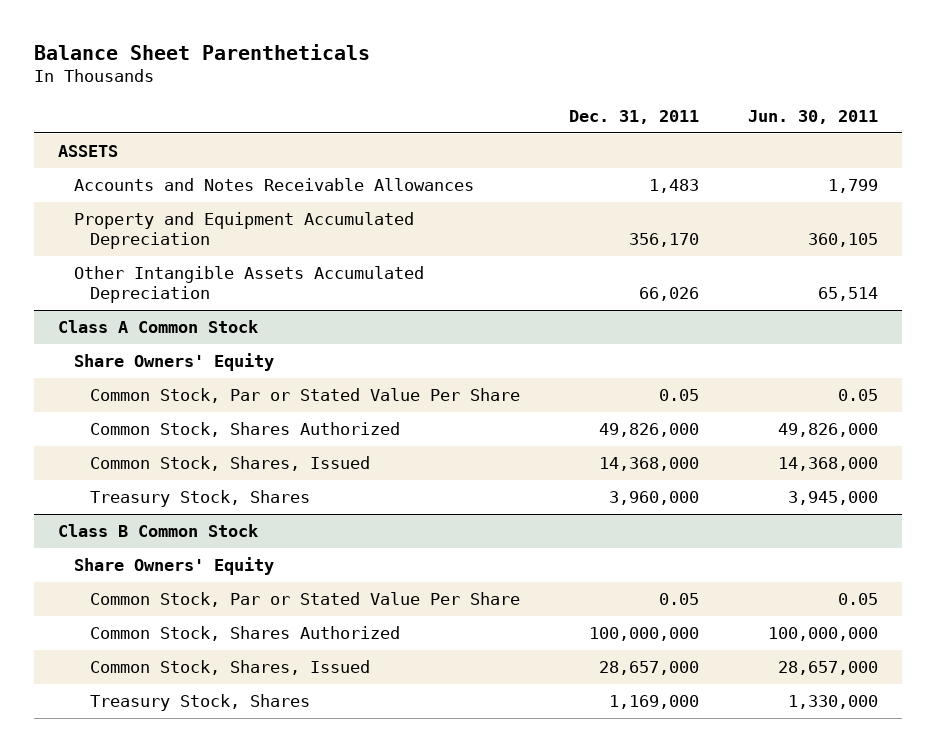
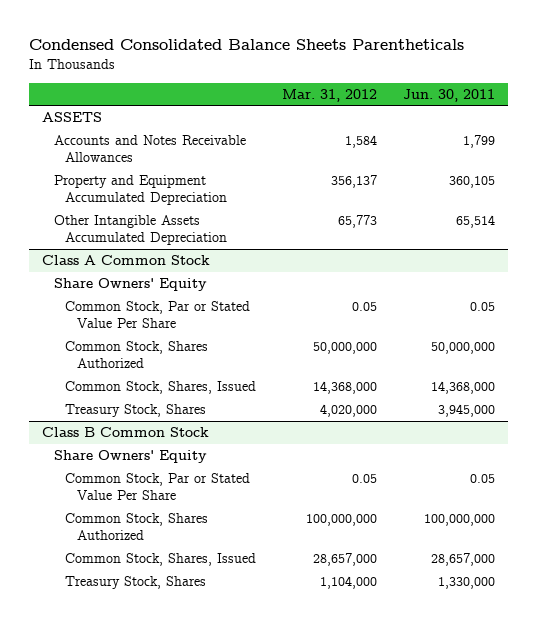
- Balance Sheet Parentheticals
+ Condensed Consolidated Balance Sheets Parentheticals
- | Dec. 31, 2011 | Jun. 30, 2011
+ | Mar. 31, 2012 | Jun. 30, 2011
@ Class A Common Stock
- Common Stock, Shares Authorized | 49,826,000 | 49,826,000
+ Common Stock, Shares Authorized | 50,000,000 | 50,000,000

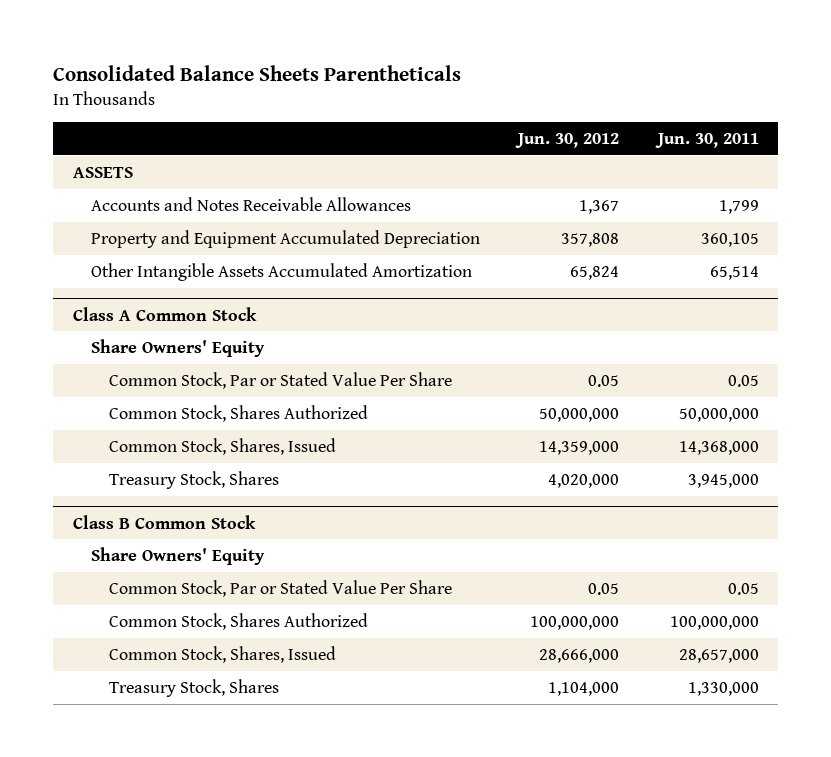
- Condensed Consolidated Balance Sheets Parentheticals
+ Consolidated Balance Sheets Parentheticals
- | Mar. 31, 2012 | Jun. 30, 2011
+ | Jun. 30, 2012 | Jun. 30, 2011
- Other Intangible Assets Accumulated Depreciation | 65,773 | 65,514
+ Other Intangible Assets Accumulated Amortization | 65,824 | 65,514

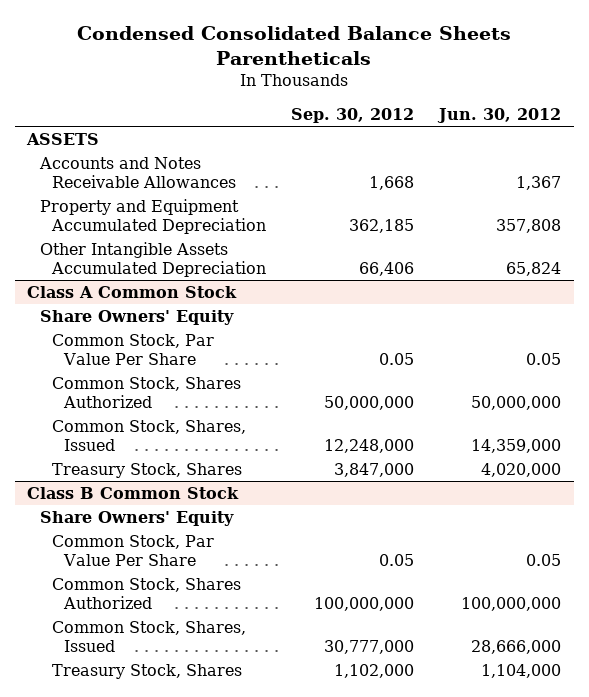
- Consolidated Balance Sheets Parentheticals
+ Condensed Consolidated Balance Sheets Parentheticals
- | Jun. 30, 2012 | Jun. 30, 2011
+ | Sep. 30, 2012 | Jun. 30, 2012
- Other Intangible Assets Accumulated Amortization | 65,824 | 65,514
+ Other Intangible Assets Accumulated Depreciation | 66,406 | 65,824
@ Class A Common Stock
- Common Stock, Par or Stated Value Per Share | 0.05 | 0.05
+ Common Stock, Par Value Per Share | 0.05 | 0.05
@ Class B Common Stock
- Common Stock, Par or Stated Value Per Share | 0.05 | 0.05
+ Common Stock, Par Value Per Share | 0.05 | 0.05

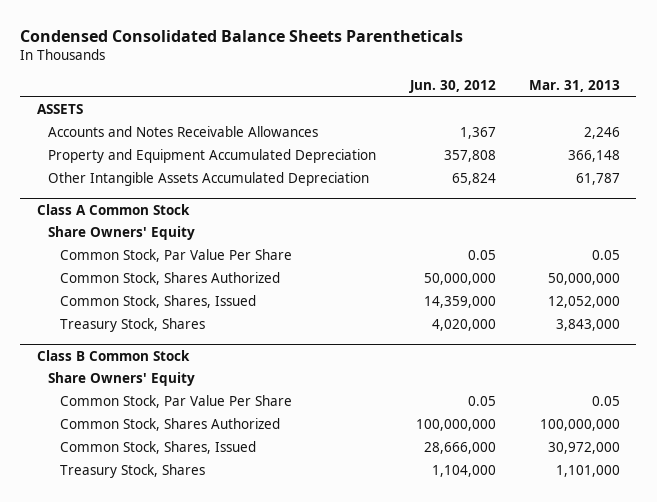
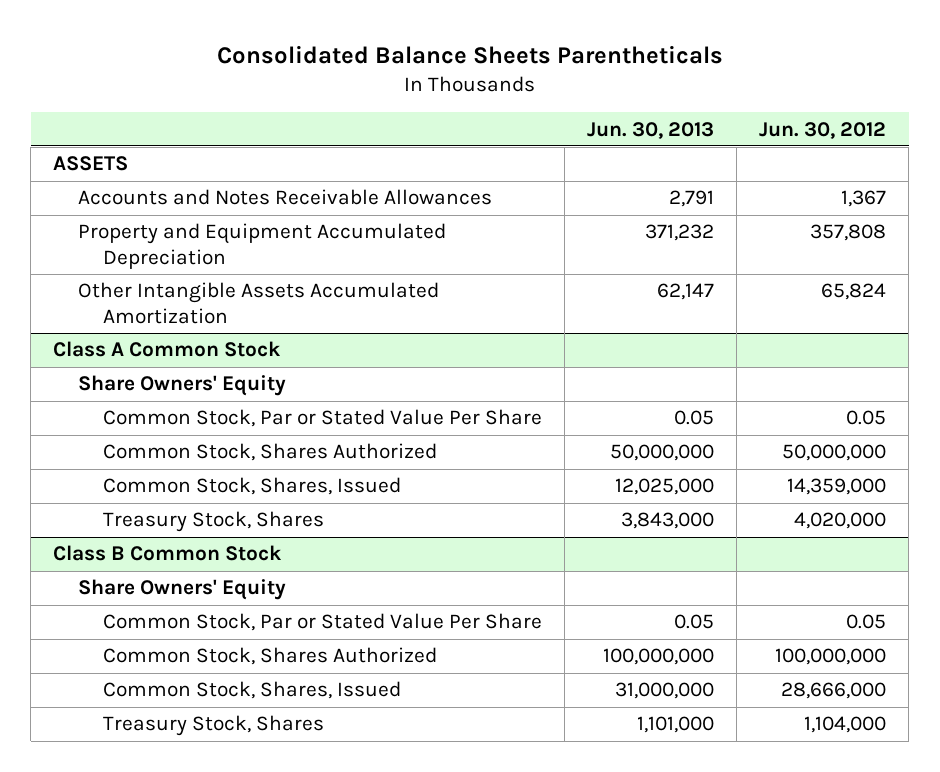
- Condensed Consolidated Balance Sheets Parentheticals
+ Consolidated Balance Sheets Parentheticals
- | Jun. 30, 2012 | Mar. 31, 2013
+ | Jun. 30, 2013 | Jun. 30, 2012
- Other Intangible Assets Accumulated Depreciation | 65,824 | 61,787
+ Other Intangible Assets Accumulated Amortization | 62,147 | 65,824
@ Class A Common Stock
- Common Stock, Par Value Per Share | 0.05 | 0.05
+ Common Stock, Par or Stated Value Per Share | 0.05 | 0.05
@ Class B Common Stock
- Common Stock, Par Value Per Share | 0.05 | 0.05
+ Common Stock, Par or Stated Value Per Share | 0.05 | 0.05

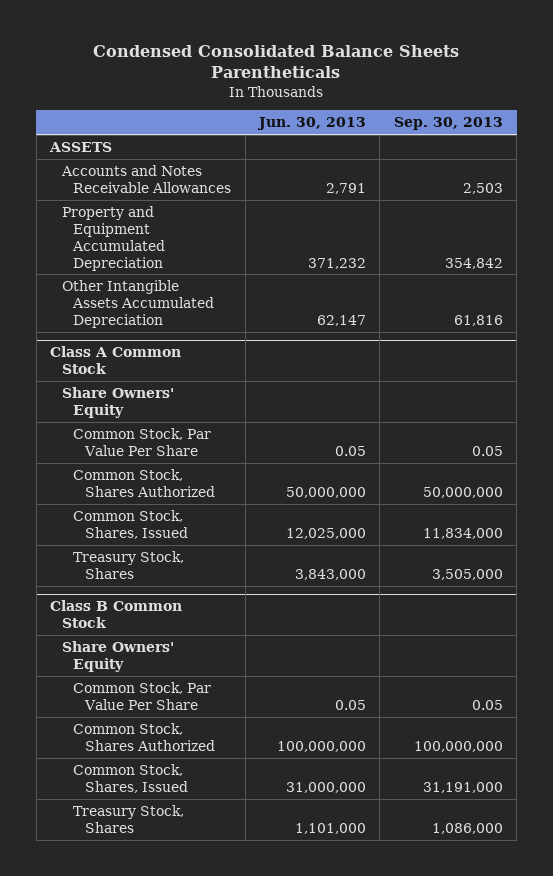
- Consolidated Balance Sheets Parentheticals
+ Condensed Consolidated Balance Sheets Parentheticals
- | Jun. 30, 2013 | Jun. 30, 2012
+ | Jun. 30, 2013 | Sep. 30, 2013
- Other Intangible Assets Accumulated Amortization | 62,147 | 65,824
+ Other Intangible Assets Accumulated Depreciation | 62,147 | 61,816
@ Class A Common Stock
- Common Stock, Par or Stated Value Per Share | 0.05 | 0.05
+ Common Stock, Par Value Per Share | 0.05 | 0.05
@ Class B Common Stock
- Common Stock, Par or Stated Value Per Share | 0.05 | 0.05
+ Common Stock, Par Value Per Share | 0.05 | 0.05

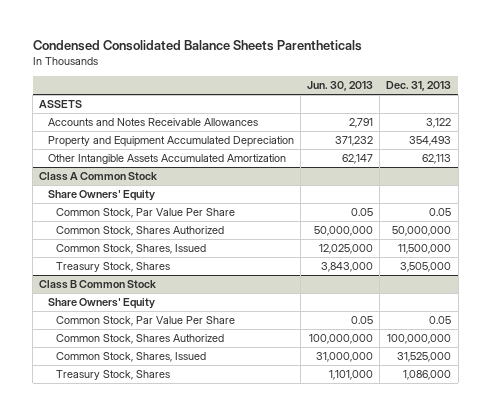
- | Jun. 30, 2013 | Sep. 30, 2013
+ | Jun. 30, 2013 | Dec. 31, 2013
- Other Intangible Assets Accumulated Depreciation | 62,147 | 61,816
+ Other Intangible Assets Accumulated Amortization | 62,147 | 62,113

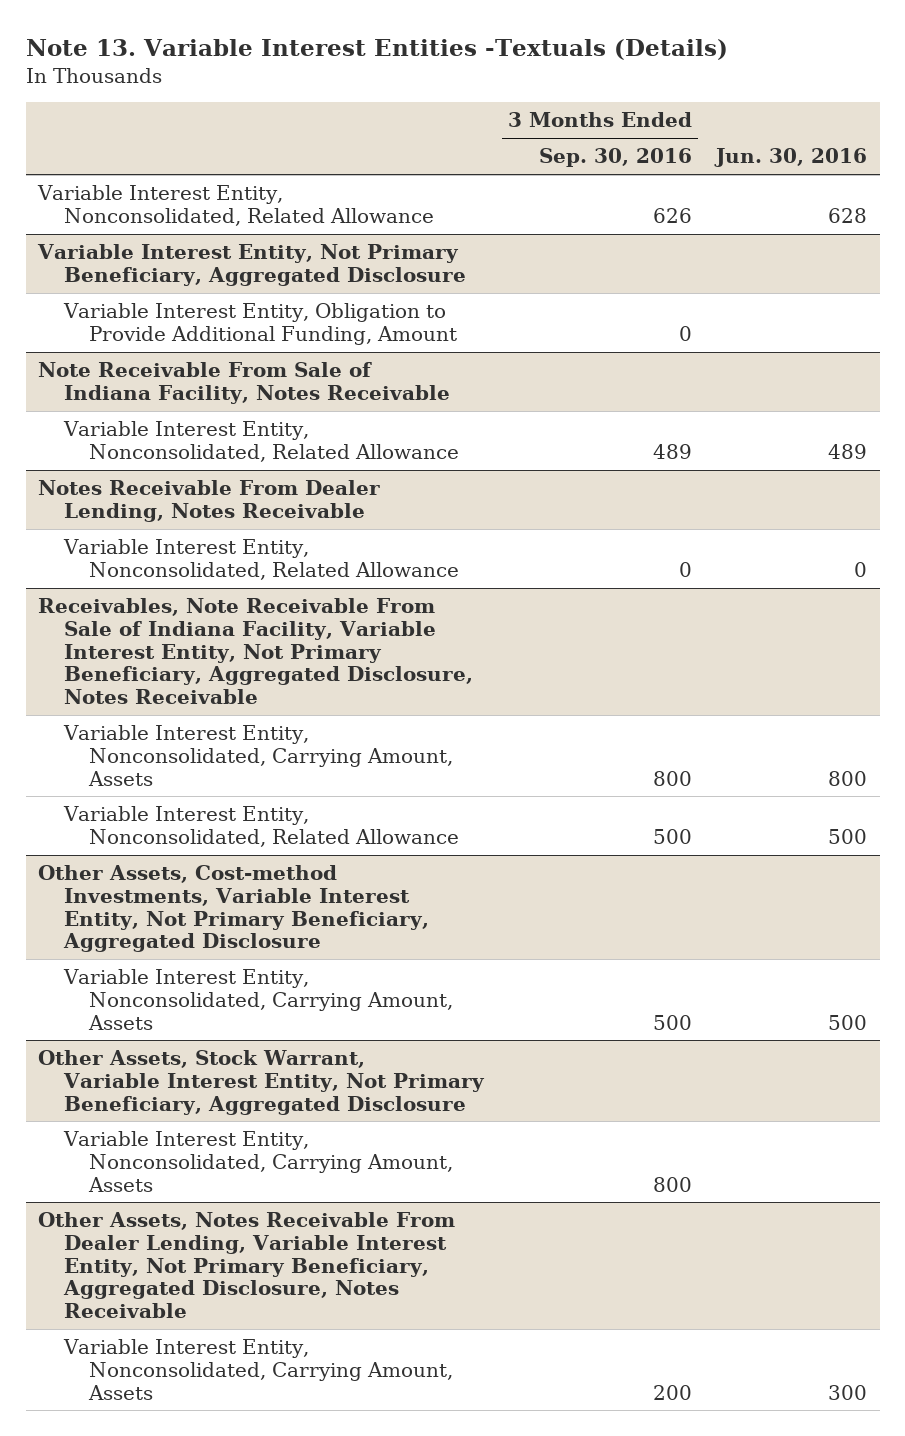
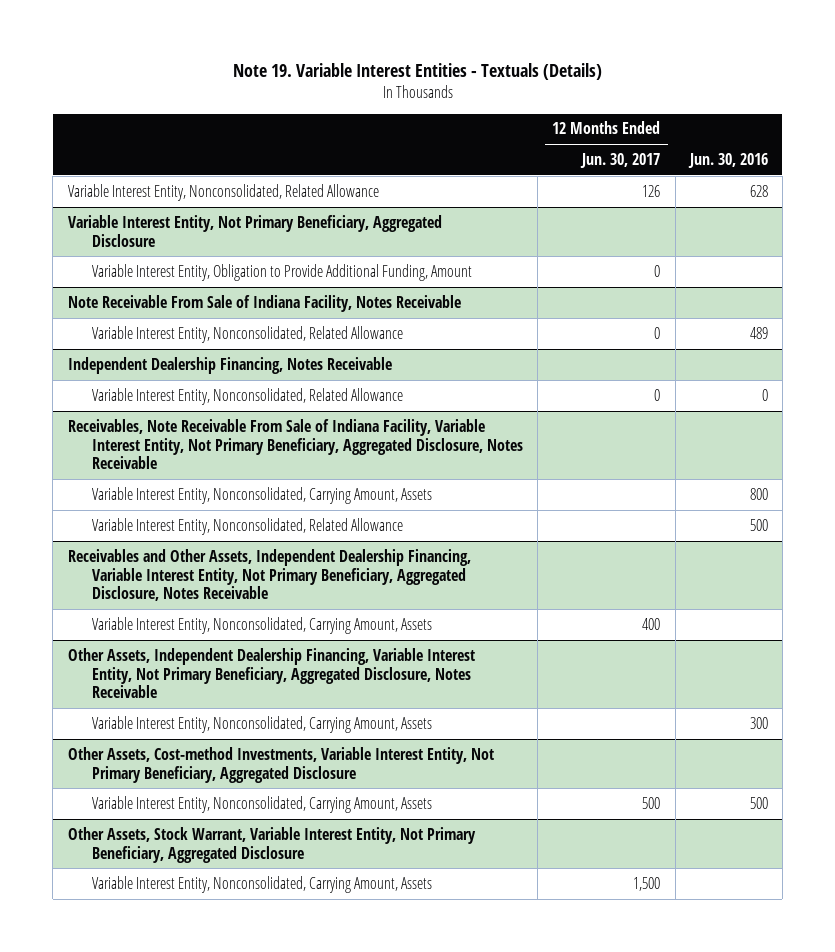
- Note 13. Variable Interest Entities -Textuals (Details)
+ Note 19. Variable Interest Entities - Textuals (Details)
- | 3 Months Ended Sep. 30, 2016 | Jun. 30, 2016
+ | 12 Months Ended Jun. 30, 2017 | Jun. 30, 2016
- Notes Receivable From Dealer Lending, Notes Receivable
+ Independent Dealership Financing, Notes Receivable
+ Receivables and Other Assets, Independent Dealership Financing, Variable Interest Entity, Not Primary Beneficiary, Aggregated Disclosure, Notes Receivable
+ Variable Interest Entity, Nonconsolidated, Carrying Amount, Assets | 400 |
+ Other Assets, Independent Dealership Financing, Variable Interest Entity, Not Primary Beneficiary, Aggregated Disclosure, Notes Receivable
+ Variable Interest Entity, Nonconsolidated, Carrying Amount, Assets | | 300
- Other Assets, Notes Receivable From Dealer Lending, Variable Interest Entity, Not Primary Beneficiary, Aggregated Disclosure, Notes Receivable
- Variable Interest Entity, Nonconsolidated, Carrying Amount, Assets | 200 | 300

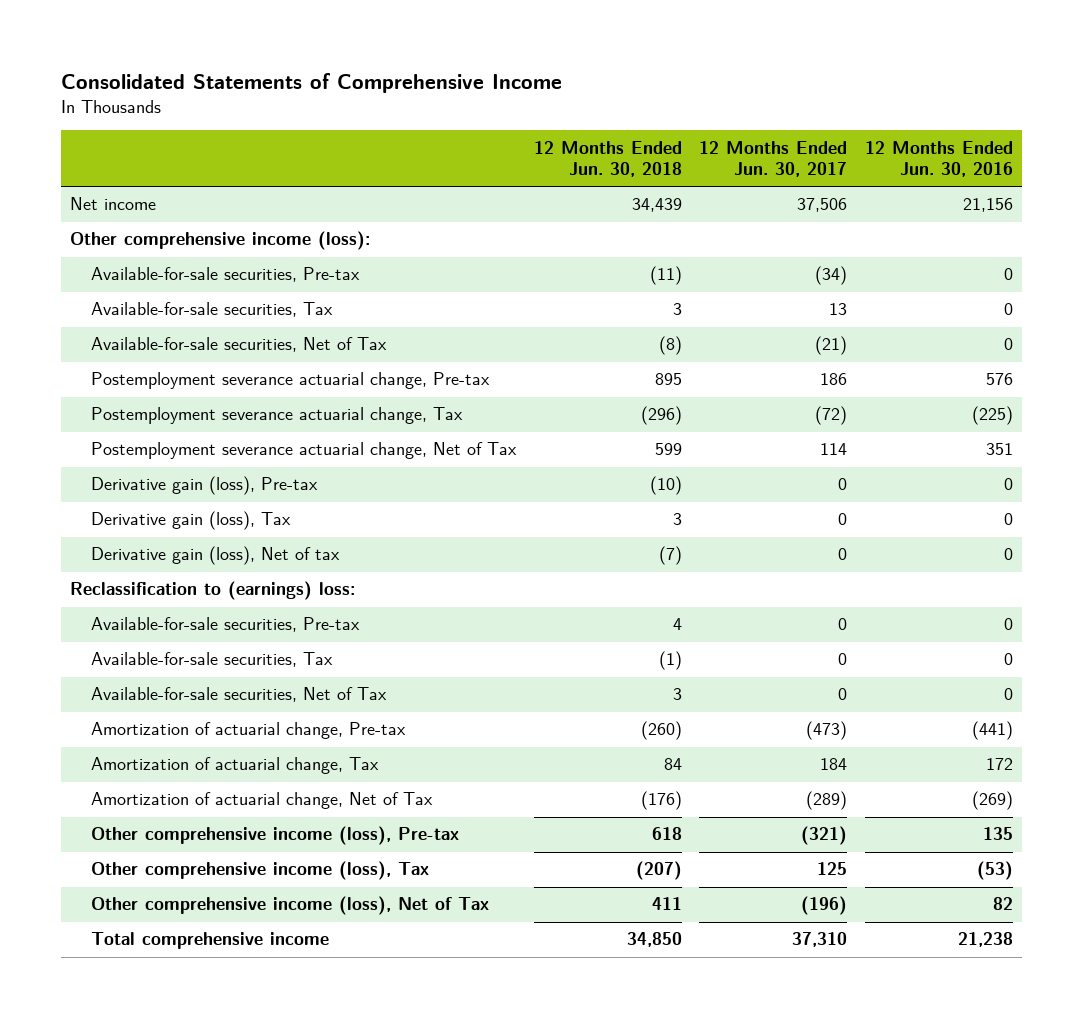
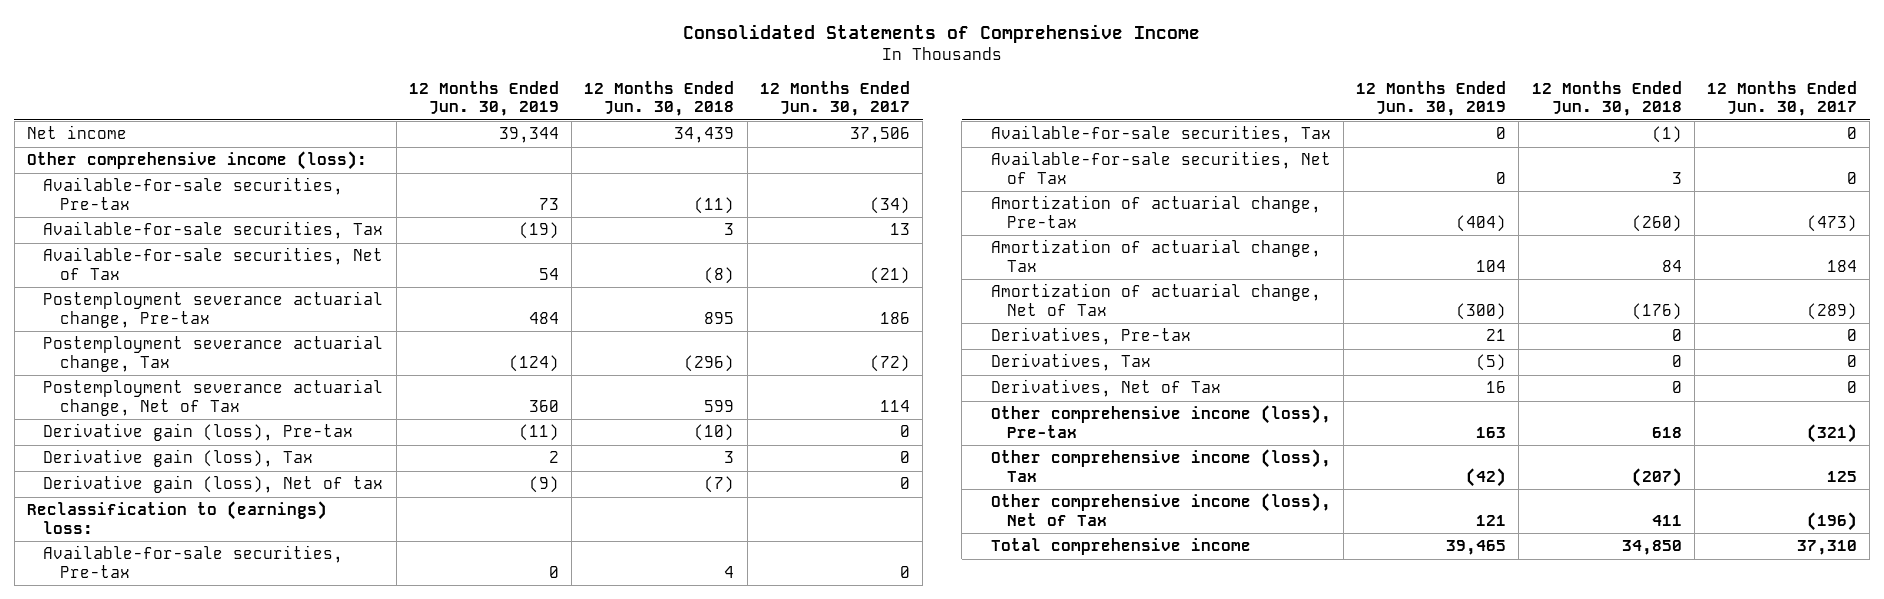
- | 12 Months Ended Jun. 30, 2018 | 12 Months Ended Jun. 30, 2017 | 12 Months Ended Jun. 30, 2016
+ | 12 Months Ended Jun. 30, 2019 | 12 Months Ended Jun. 30, 2018 | 12 Months Ended Jun. 30, 2017
+ Derivatives, Pre-tax | 21 | 0 | 0
+ Derivatives, Tax | (5) | 0 | 0
+ Derivatives, Net of Tax | 16 | 0 | 0

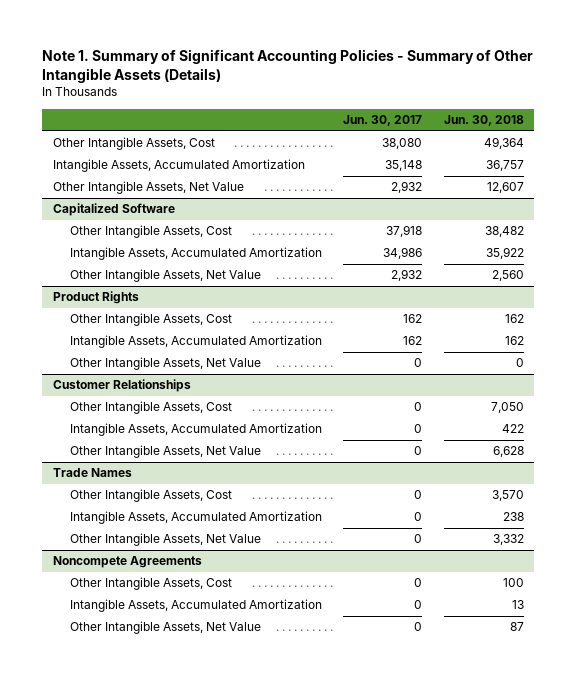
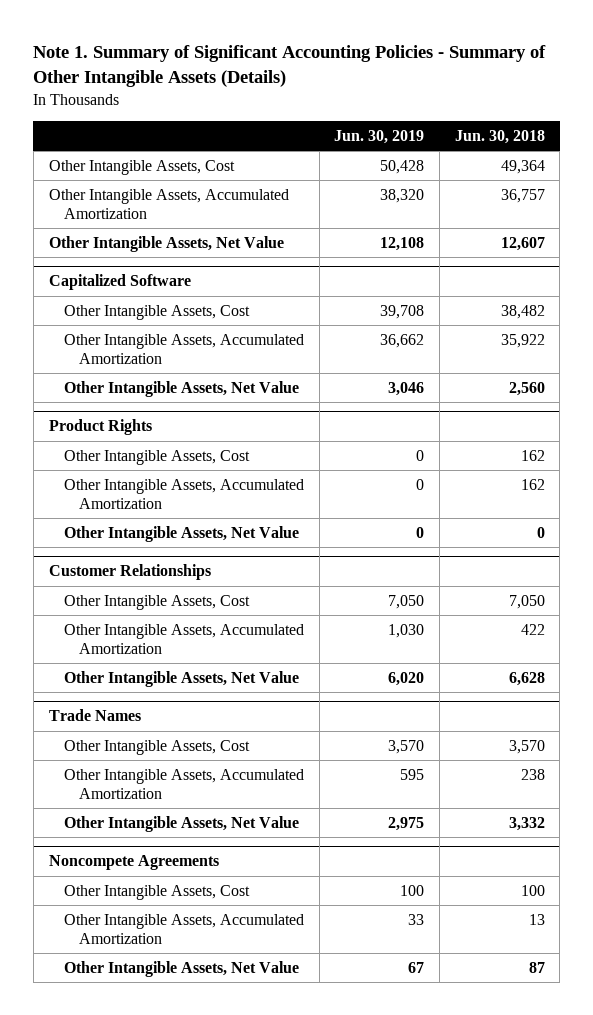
- | Jun. 30, 2017 | Jun. 30, 2018
+ | Jun. 30, 2019 | Jun. 30, 2018
- Intangible Assets, Accumulated Amortization | 35,148 | 36,757
+ Other Intangible Assets, Accumulated Amortization | 38,320 | 36,757
@ Capitalized Software
- Intangible Assets, Accumulated Amortization | 34,986 | 35,922
+ Other Intangible Assets, Accumulated Amortization | 36,662 | 35,922
@ Product Rights
- Intangible Assets, Accumulated Amortization | 162 | 162
+ Other Intangible Assets, Accumulated Amortization | 0 | 162
@ Customer Relationships
- Intangible Assets, Accumulated Amortization | 0 | 422
+ Other Intangible Assets, Accumulated Amortization | 1,030 | 422
@ Trade Names
- Intangible Assets, Accumulated Amortization | 0 | 238
+ Other Intangible Assets, Accumulated Amortization | 595 | 238
@ Noncompete Agreements
- Intangible Assets, Accumulated Amortization | 0 | 13
+ Other Intangible Assets, Accumulated Amortization | 33 | 13

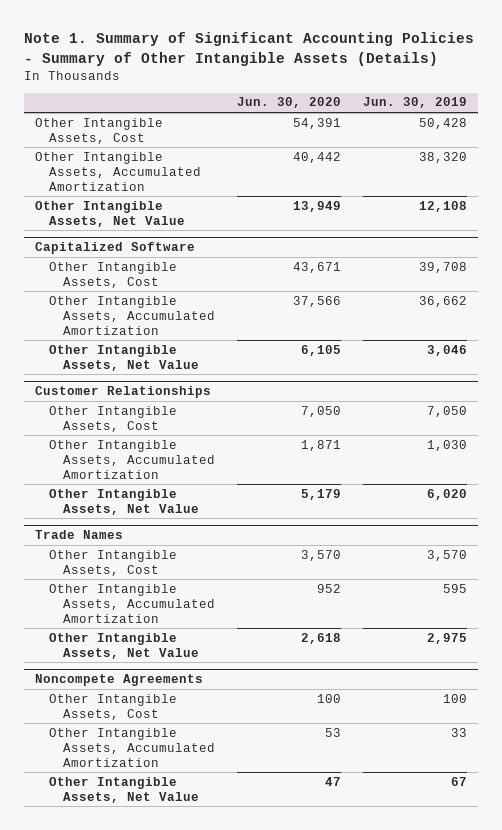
- | Jun. 30, 2019 | Jun. 30, 2018
+ | Jun. 30, 2020 | Jun. 30, 2019
- Product Rights
- Other Intangible Assets, Cost | 0 | 162
- Other Intangible Assets, Accumulated Amortization | 0 | 162
- Other Intangible Assets, Net Value | 0 | 0

